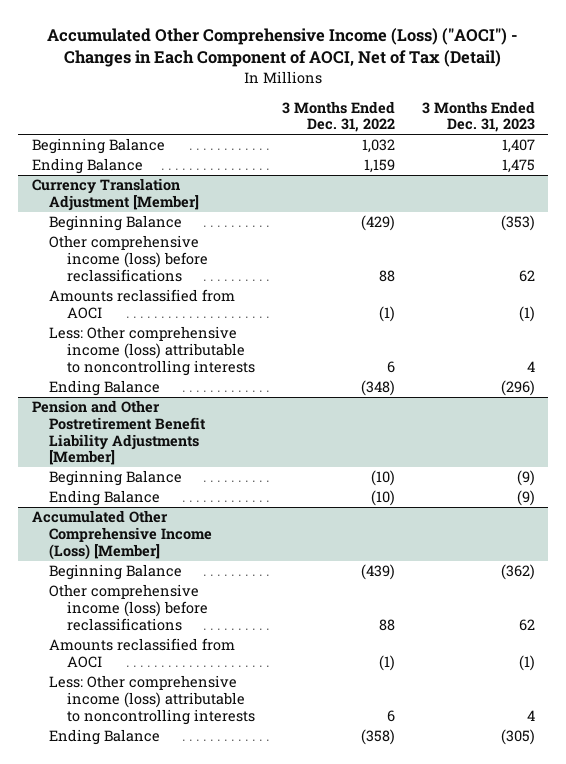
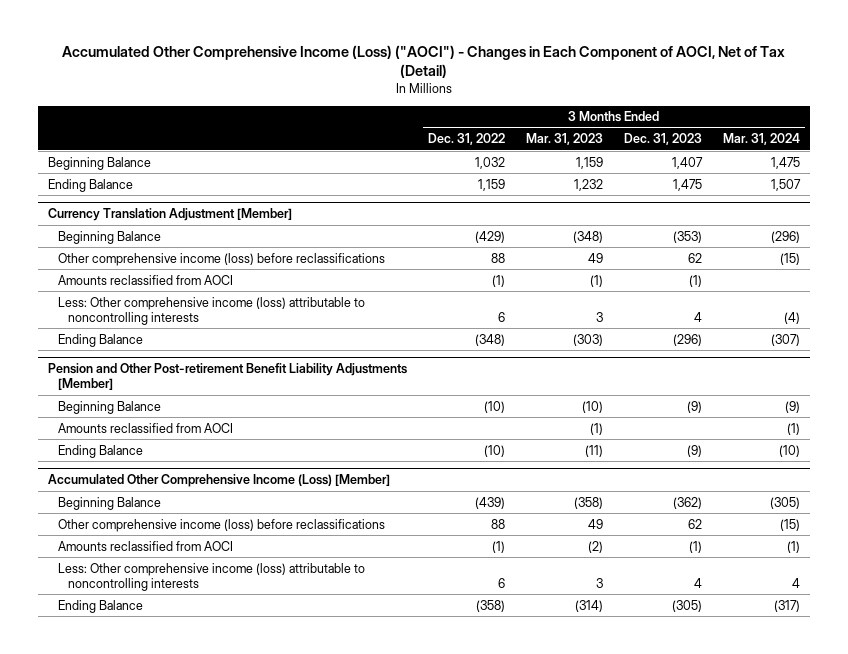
- | 3 Months Ended Dec. 31, 2022 | 3 Months Ended Dec. 31, 2023
+ | 3 Months Ended Dec. 31, 2022 | 3 Months Ended Mar. 31, 2023 | 3 Months Ended Dec. 31, 2023 | 3 Months Ended Mar. 31, 2024
- Pension and Other Postretirement Benefit Liability Adjustments [Member]
+ Pension and Other Post-retirement Benefit Liability Adjustments [Member]
+ Amounts reclassified from AOCI | | (1) | | (1)

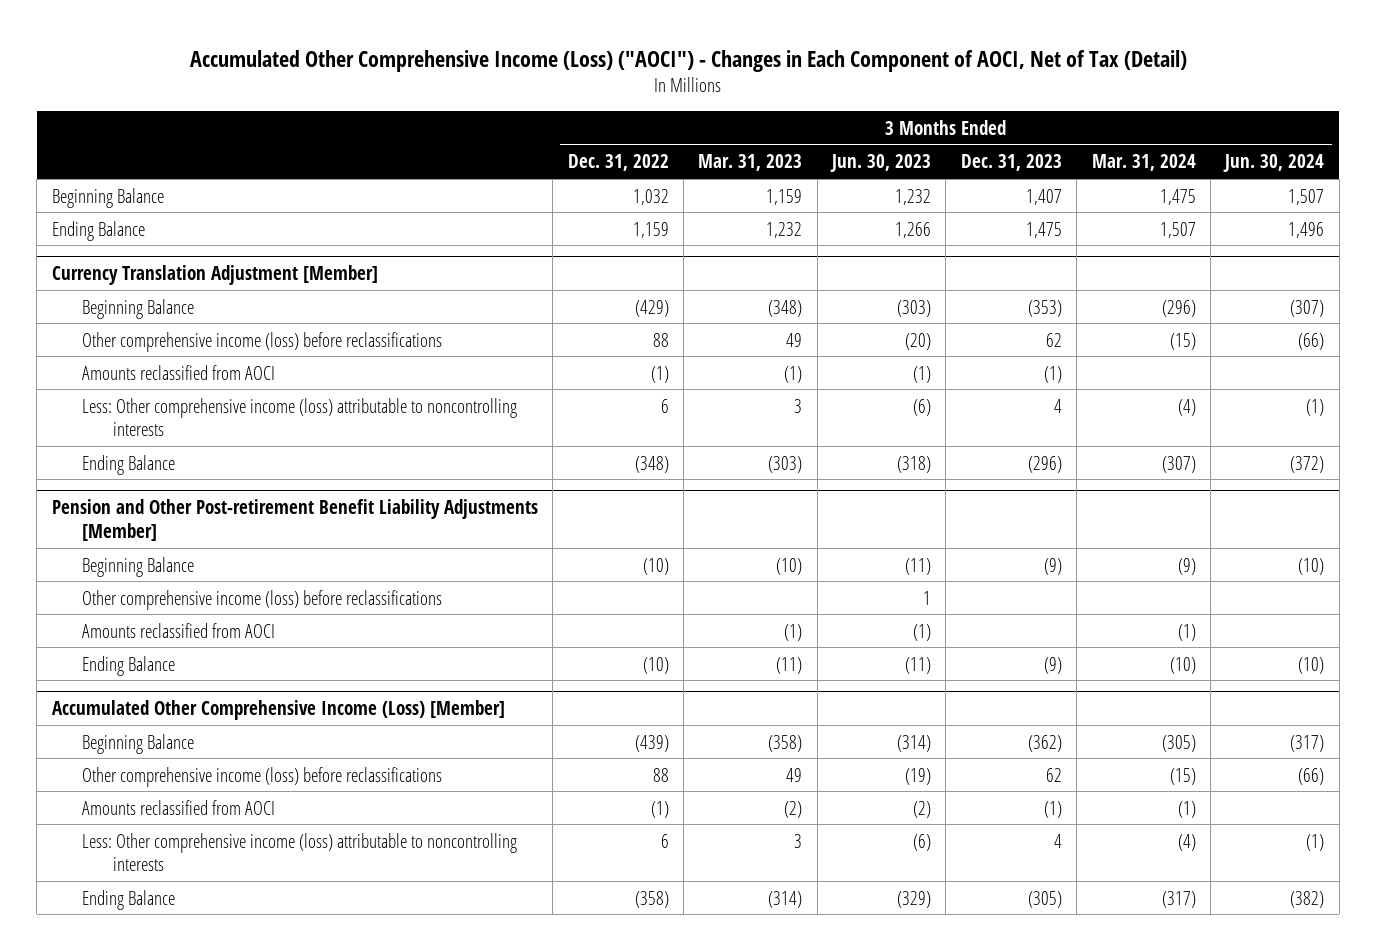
- | 3 Months Ended Dec. 31, 2022 | 3 Months Ended Mar. 31, 2023 | 3 Months Ended Dec. 31, 2023 | 3 Months Ended Mar. 31, 2024
+ | 3 Months Ended Dec. 31, 2022 | 3 Months Ended Mar. 31, 2023 | 3 Months Ended Jun. 30, 2023 | 3 Months Ended Dec. 31, 2023 | 3 Months Ended Mar. 31, 2024 | 3 Months Ended Jun. 30, 2024
@ Pension and Other Post-retirement Benefit Liability Adjustments [Member]
+ Other comprehensive income (loss) before reclassifications | | | 1 | | |
@ Accumulated Other Comprehensive Income (Loss) [Member]
- Less: Other comprehensive income (loss) attributable to noncontrolling interests | 6 | 3 | 4 | 4
+ Less: Other comprehensive income (loss) attributable to noncontrolling interests | 6 | 3 | (6) | 4 | (4) | (1)

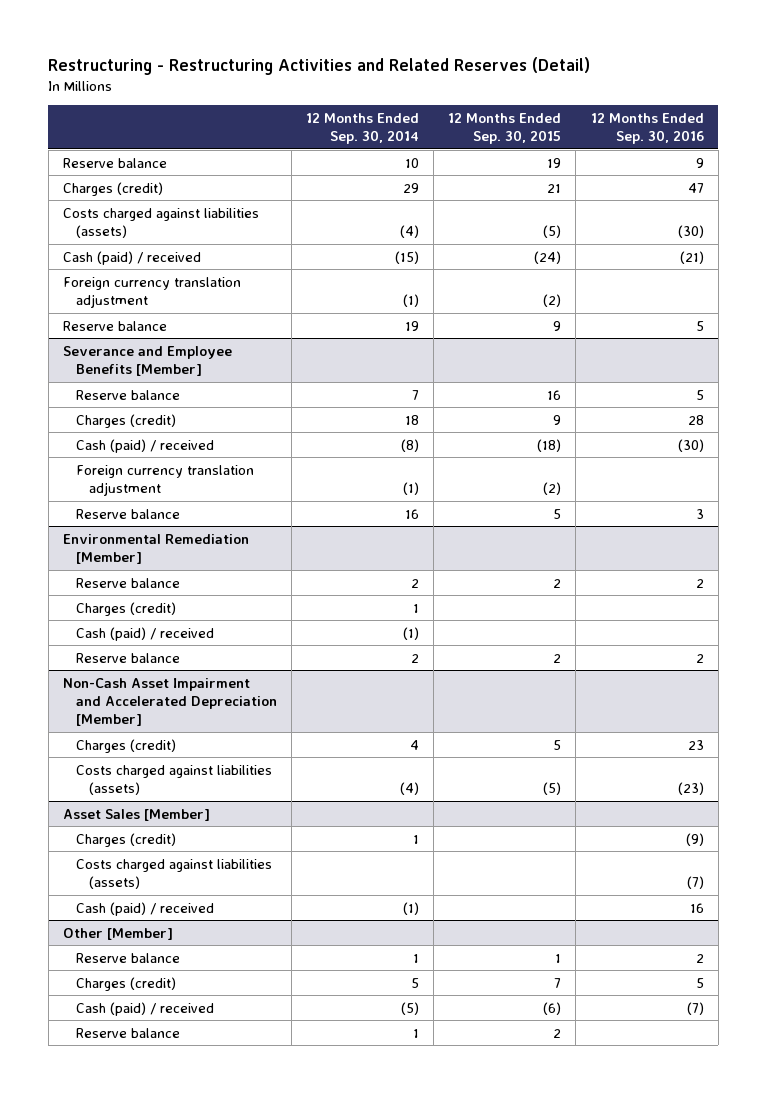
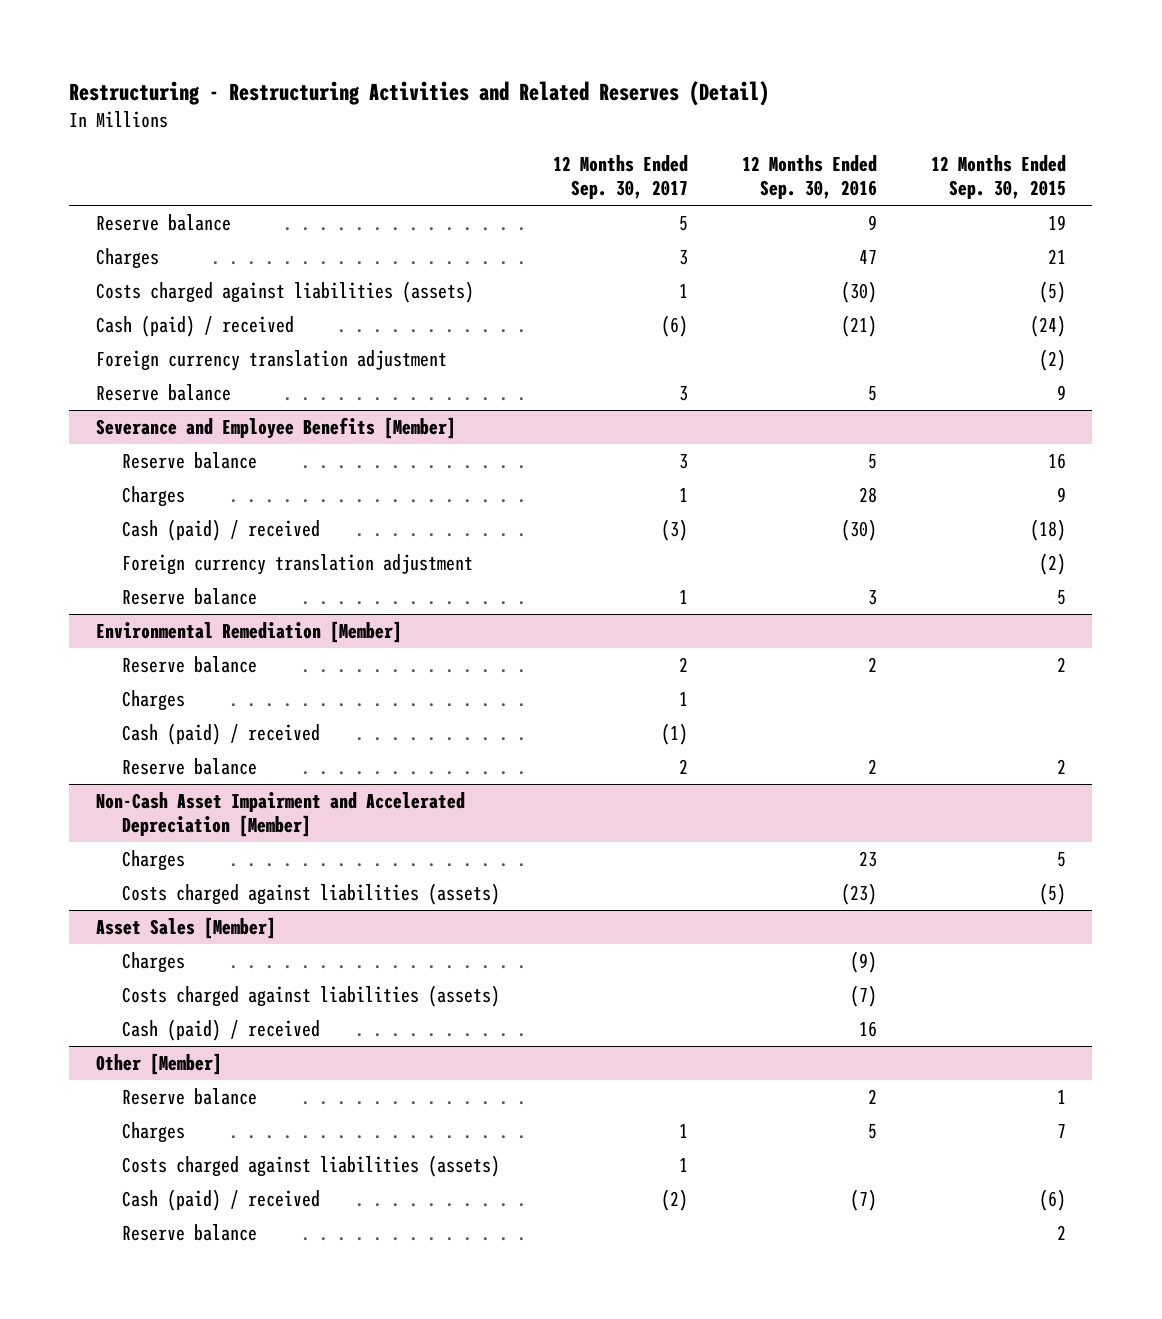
- | 12 Months Ended Sep. 30, 2014 | 12 Months Ended Sep. 30, 2015 | 12 Months Ended Sep. 30, 2016
+ | 12 Months Ended Sep. 30, 2017 | 12 Months Ended Sep. 30, 2016 | 12 Months Ended Sep. 30, 2015
- Charges (credit) | 29 | 21 | 47
+ Charges | 3 | 47 | 21
@ Severance and Employee Benefits [Member]
- Charges (credit) | 18 | 9 | 28
+ Charges | 1 | 28 | 9
@ Environmental Remediation [Member]
- Charges (credit) | 1 | |
+ Charges | 1 | |
@ Non-Cash Asset Impairment and Accelerated Depreciation [Member]
- Charges (credit) | 4 | 5 | 23
+ Charges | | 23 | 5
@ Asset Sales [Member]
- Charges (credit) | 1 | | (9)
+ Charges | | (9) |
@ Other [Member]
- Charges (credit) | 5 | 7 | 5
+ Charges | 1 | 5 | 7
+ Costs charged against liabilities (assets) | 1 | |

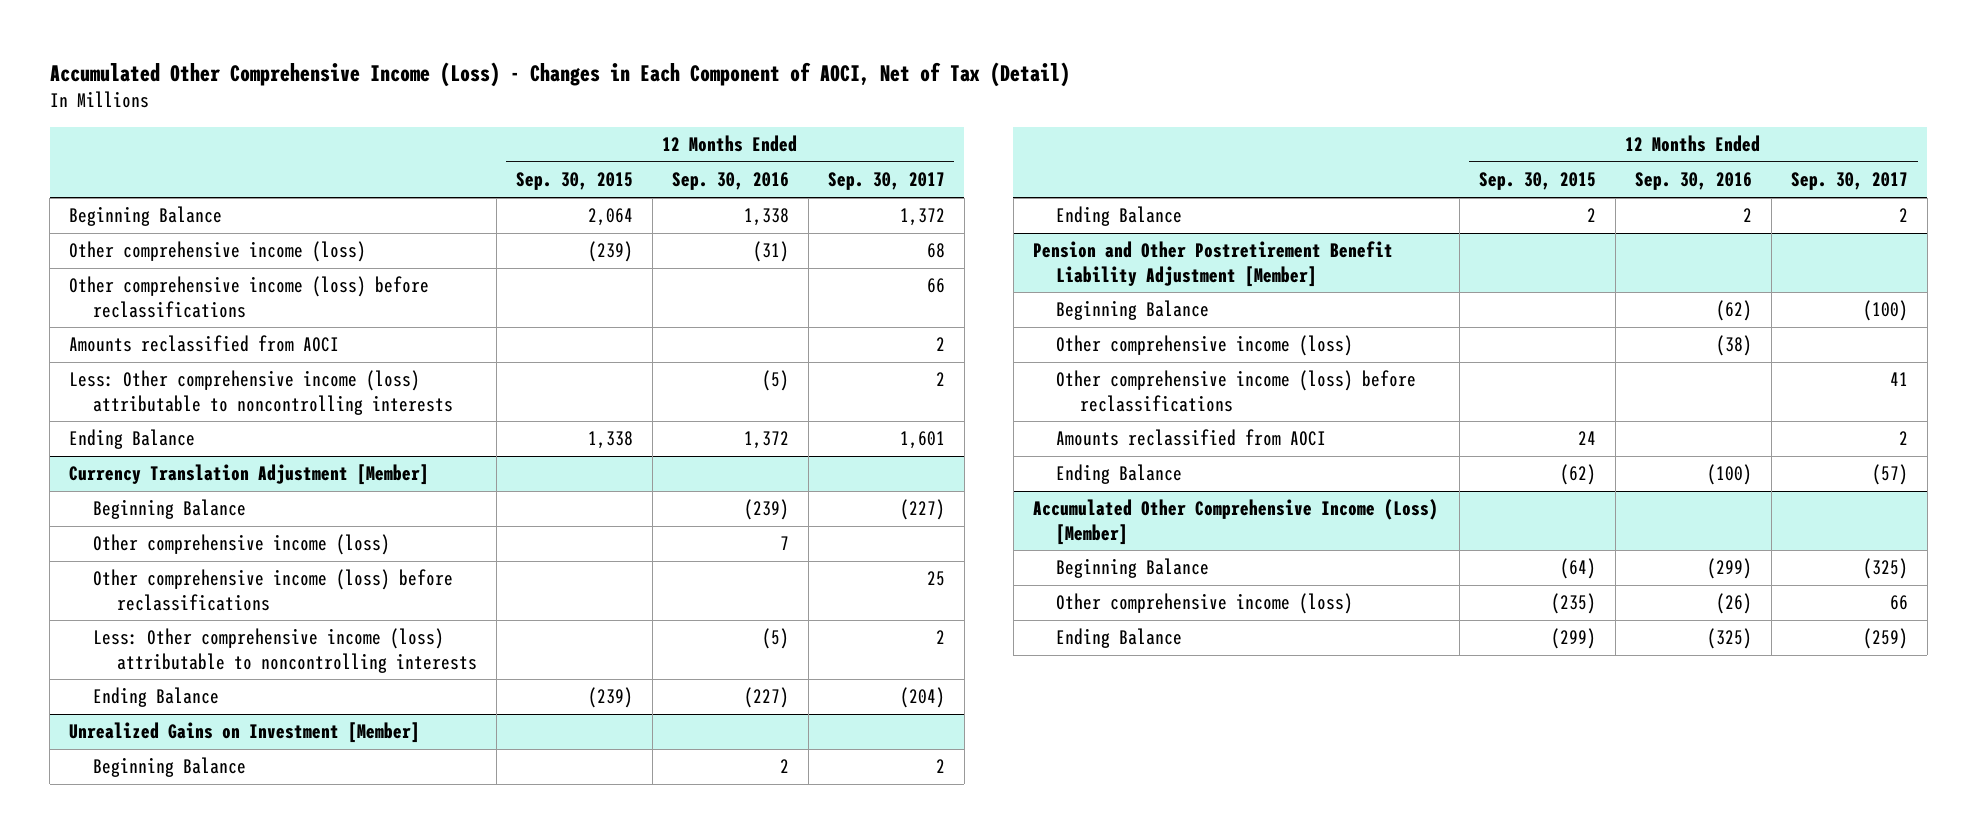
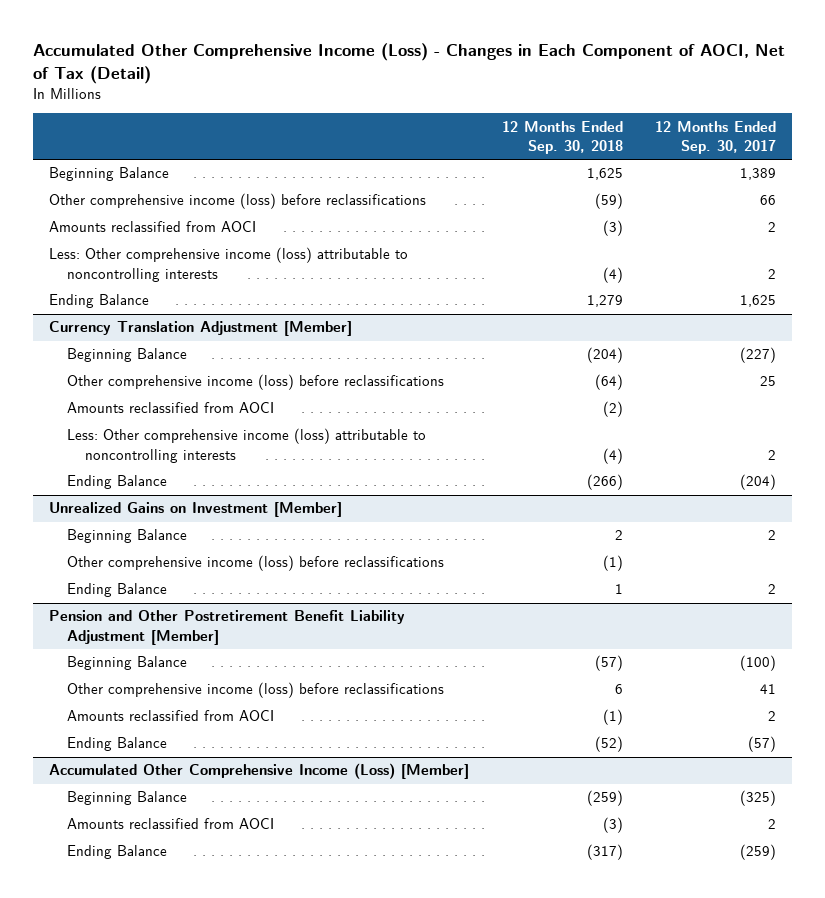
- | 12 Months Ended Sep. 30, 2015 | 12 Months Ended Sep. 30, 2016 | 12 Months Ended Sep. 30, 2017
+ | 12 Months Ended Sep. 30, 2018 | 12 Months Ended Sep. 30, 2017
- Beginning Balance | 2,064 | 1,338 | 1,372
- Other comprehensive income (loss) | (239) | (31) | 68
+ Beginning Balance | 1,625 | 1,389
- Ending Balance | 1,338 | 1,372 | 1,601
+ Ending Balance | 1,279 | 1,625
@ Currency Translation Adjustment [Member]
- Other comprehensive income (loss) | | 7 |
+ Amounts reclassified from AOCI | (2) |
@ Unrealized Gains on Investment [Member]
+ Other comprehensive income (loss) before reclassifications | (1) |
@ Pension and Other Postretirement Benefit Liability Adjustment [Member]
- Other comprehensive income (loss) | | (38) |
@ Accumulated Other Comprehensive Income (Loss) [Member]
- Other comprehensive income (loss) | (235) | (26) | 66
+ Amounts reclassified from AOCI | (3) | 2

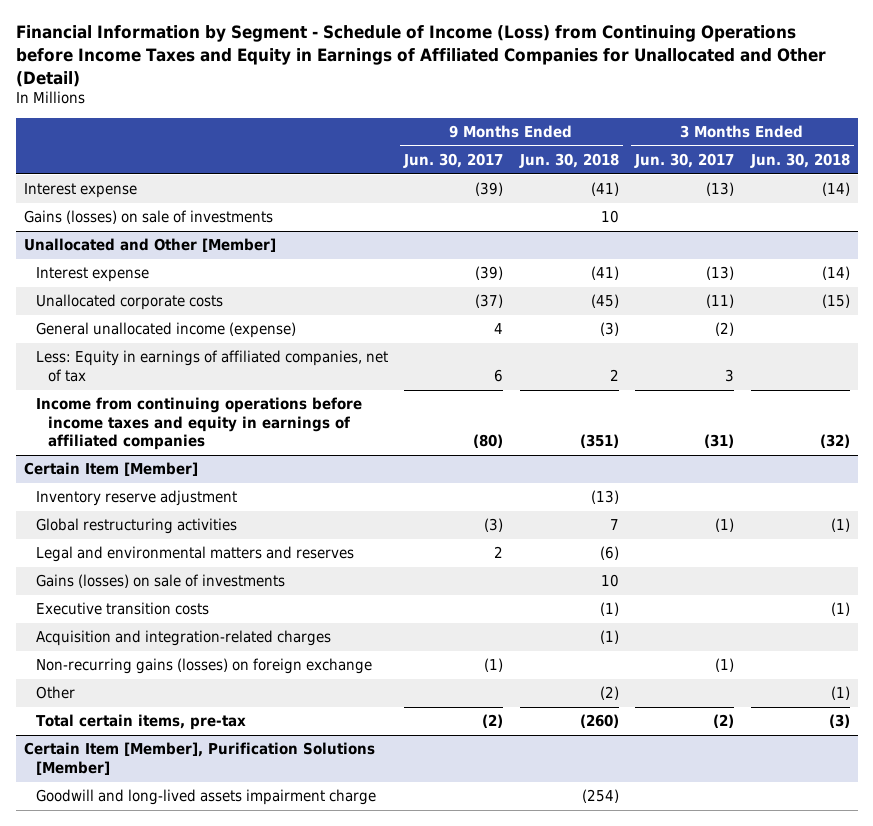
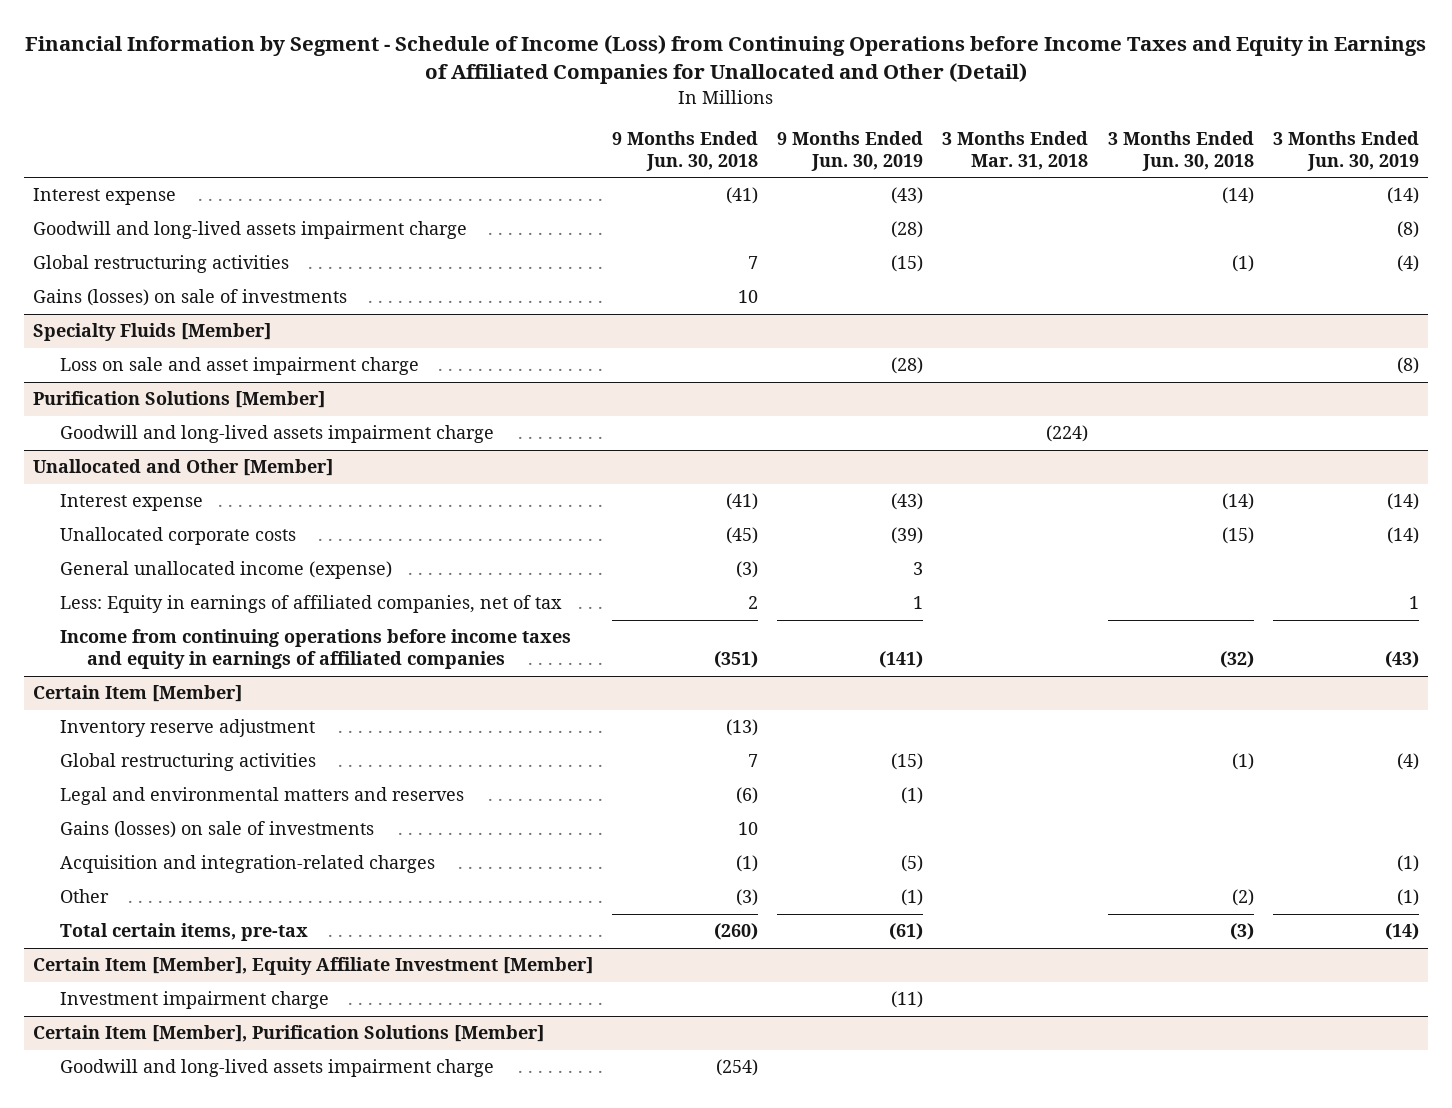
- | 9 Months Ended Jun. 30, 2017 | 9 Months Ended Jun. 30, 2018 | 3 Months Ended Jun. 30, 2017 | 3 Months Ended Jun. 30, 2018
+ | 9 Months Ended Jun. 30, 2018 | 9 Months Ended Jun. 30, 2019 | 3 Months Ended Mar. 31, 2018 | 3 Months Ended Jun. 30, 2018 | 3 Months Ended Jun. 30, 2019
+ Goodwill and long-lived assets impairment charge | | (28) | | | (8)
+ Global restructuring activities | 7 | (15) | | (1) | (4)
+ Specialty Fluids [Member]
+ Loss on sale and asset impairment charge | | (28) | | | (8)
+ Purification Solutions [Member]
+ Goodwill and long-lived assets impairment charge | | | (224) | |
@ Certain Item [Member]
- Executive transition costs | | (1) | | (1)
- Non-recurring gains (losses) on foreign exchange | (1) | | (1) |
- Other | | (2) | | (1)
+ Other | (3) | (1) | | (2) | (1)
+ Certain Item [Member], Equity Affiliate Investment [Member]
+ Investment impairment charge | | (11) | | |

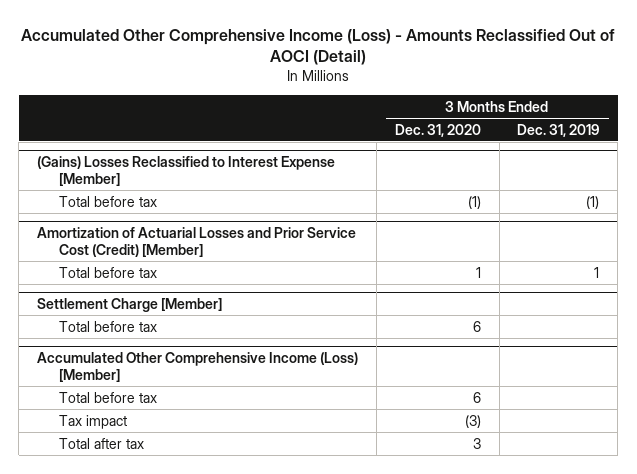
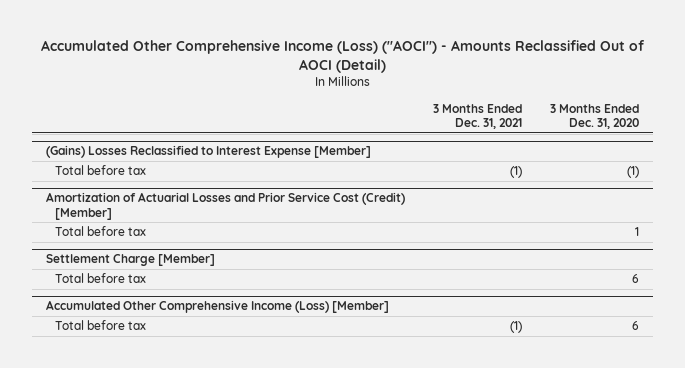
- Accumulated Other Comprehensive Income (Loss) - Amounts Reclassified Out of AOCI (Detail)
+ Accumulated Other Comprehensive Income (Loss) ("AOCI") - Amounts Reclassified Out of AOCI (Detail)
- | 3 Months Ended Dec. 31, 2020 | 3 Months Ended Dec. 31, 2019
+ | 3 Months Ended Dec. 31, 2021 | 3 Months Ended Dec. 31, 2020
@ Accumulated Other Comprehensive Income (Loss) [Member]
- Tax impact | (3) |
- Total after tax | 3 |

